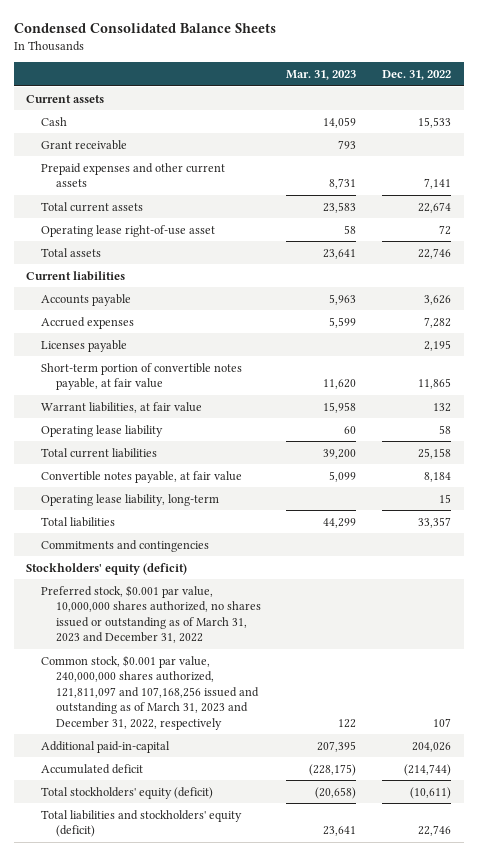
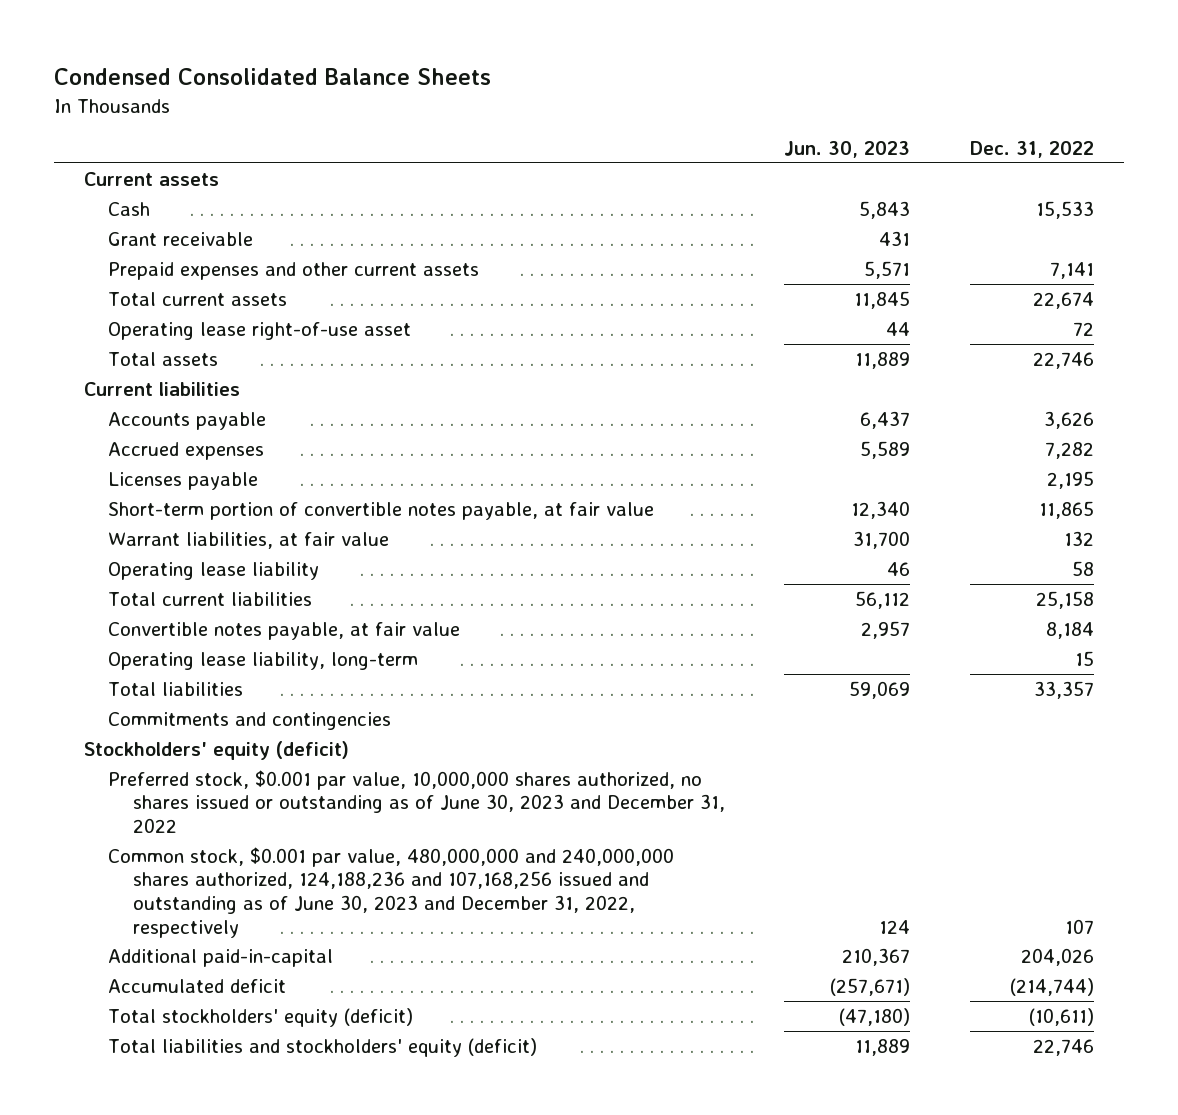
- | Mar. 31, 2023 | Dec. 31, 2022
+ | Jun. 30, 2023 | Dec. 31, 2022
- Preferred stock, $0.001 par value, 10,000,000 shares authorized, no shares issued or outstanding as of March 31, 2023 and December 31, 2022
- Common stock, $0.001 par value, 240,000,000 shares authorized, 121,811,097 and 107,168,256 issued and outstanding as of March 31, 2023 and December 31, 2022, respectively | 122 | 107
+ Preferred stock, $0.001 par value, 10,000,000 shares authorized, no shares issued or outstanding as of June 30, 2023 and December 31, 2022
+ Common stock, $0.001 par value, 480,000,000 and 240,000,000 shares authorized, 124,188,236 and 107,168,256 issued and outstanding as of June 30, 2023 and December 31, 2022, respectively | 124 | 107

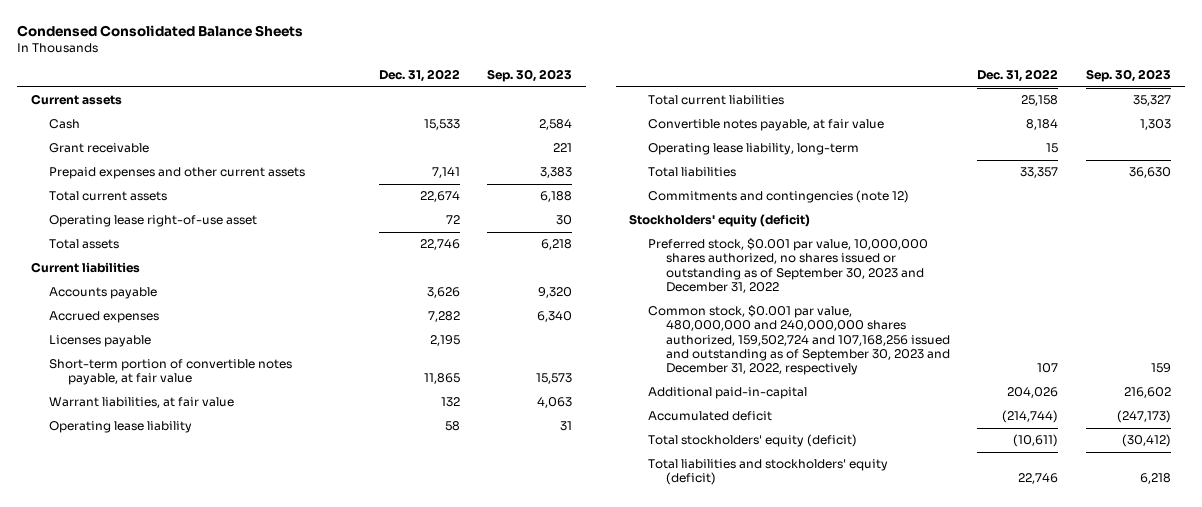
- | Jun. 30, 2023 | Dec. 31, 2022
+ | Dec. 31, 2022 | Sep. 30, 2023
- Commitments and contingencies
+ Commitments and contingencies (note 12)
- Preferred stock, $0.001 par value, 10,000,000 shares authorized, no shares issued or outstanding as of June 30, 2023 and December 31, 2022
- Common stock, $0.001 par value, 480,000,000 and 240,000,000 shares authorized, 124,188,236 and 107,168,256 issued and outstanding as of June 30, 2023 and December 31, 2022, respectively | 124 | 107
+ Preferred stock, $0.001 par value, 10,000,000 shares authorized, no shares issued or outstanding as of September 30, 2023 and December 31, 2022
+ Common stock, $0.001 par value, 480,000,000 and 240,000,000 shares authorized, 159,502,724 and 107,168,256 issued and outstanding as of September 30, 2023 and December 31, 2022, respectively | 107 | 159

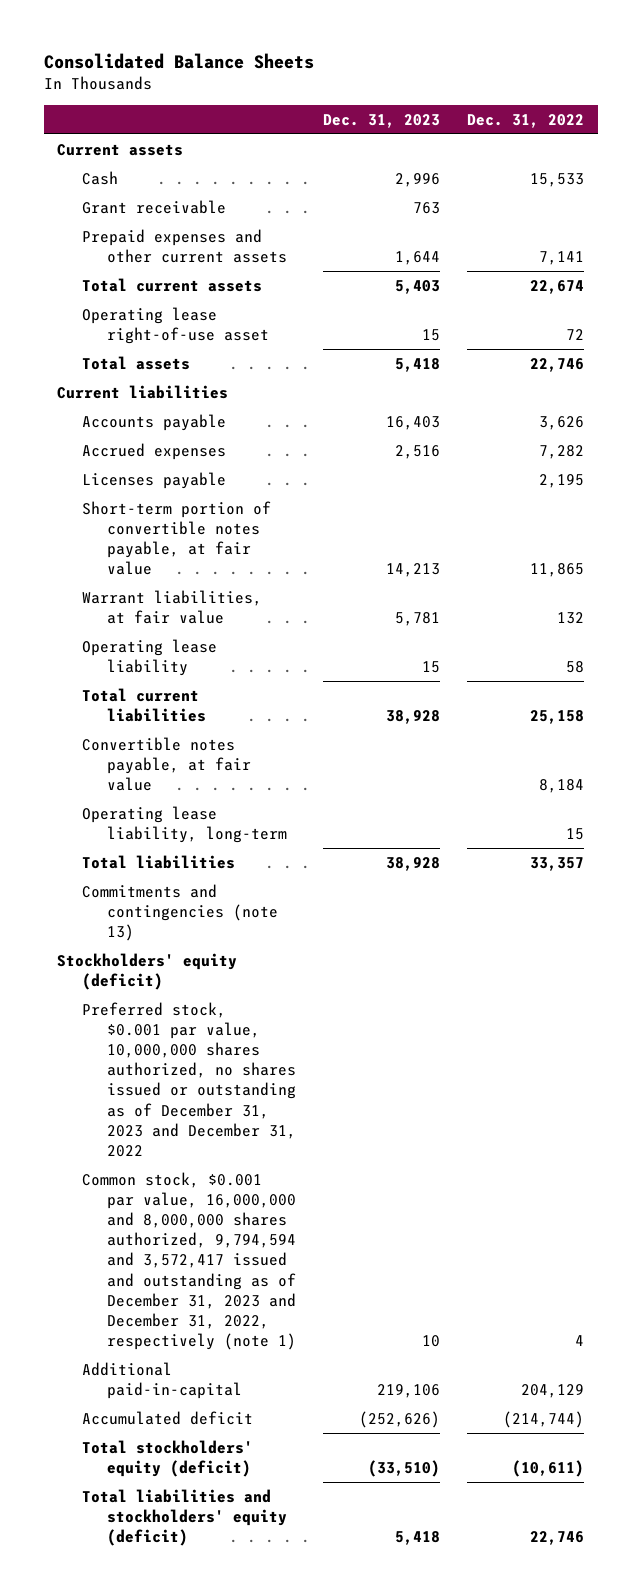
- Condensed Consolidated Balance Sheets
+ Consolidated Balance Sheets
- | Dec. 31, 2022 | Sep. 30, 2023
+ | Dec. 31, 2023 | Dec. 31, 2022
- Commitments and contingencies (note 12)
+ Commitments and contingencies (note 13)
- Preferred stock, $0.001 par value, 10,000,000 shares authorized, no shares issued or outstanding as of September 30, 2023 and December 31, 2022
- Common stock, $0.001 par value, 480,000,000 and 240,000,000 shares authorized, 159,502,724 and 107,168,256 issued and outstanding as of September 30, 2023 and December 31, 2022, respectively | 107 | 159
- Additional paid-in-capital | 204,026 | 216,602
+ Preferred stock, $0.001 par value, 10,000,000 shares authorized, no shares issued or outstanding as of December 31, 2023 and December 31, 2022
+ Common stock, $0.001 par value, 16,000,000 and 8,000,000 shares authorized, 9,794,594 and 3,572,417 issued and outstanding as of December 31, 2023 and December 31, 2022, respectively (note 1) | 10 | 4
+ Additional paid-in-capital | 219,106 | 204,129

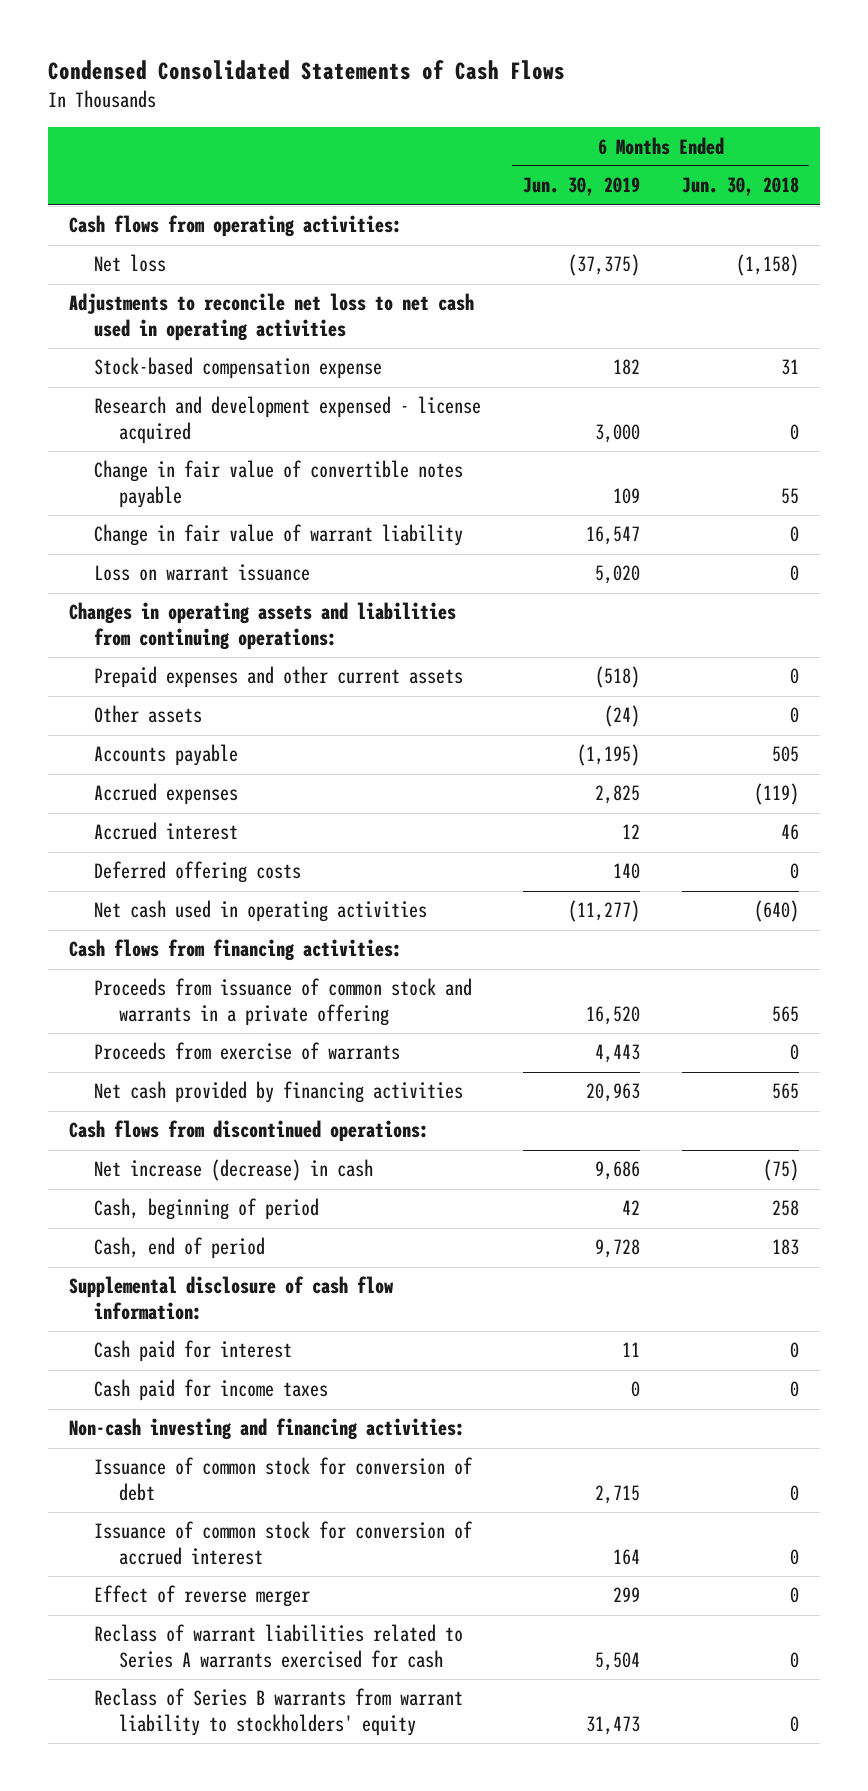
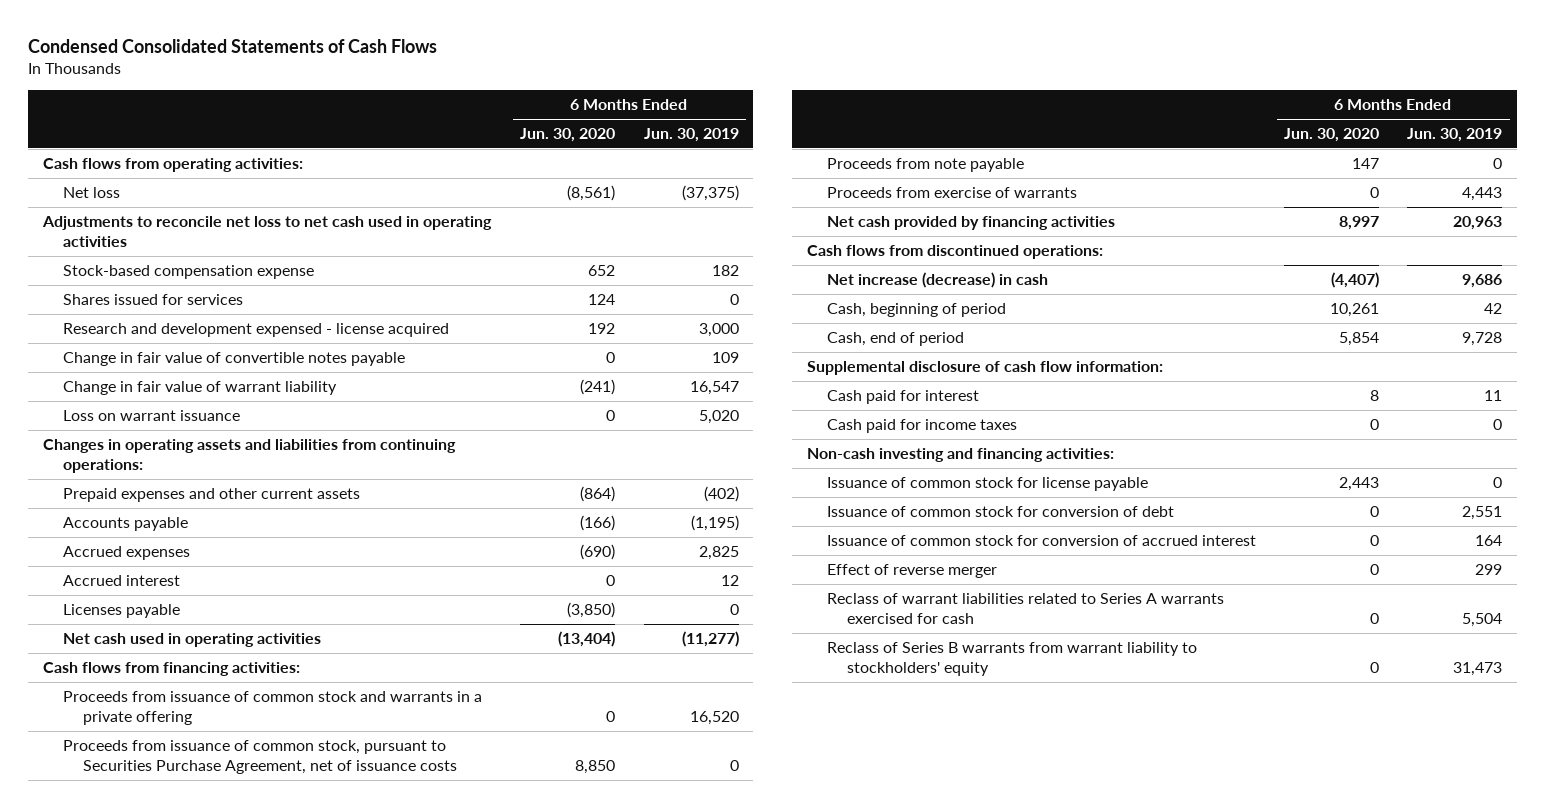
- | 6 Months Ended Jun. 30, 2019 | 6 Months Ended Jun. 30, 2018
+ | 6 Months Ended Jun. 30, 2020 | 6 Months Ended Jun. 30, 2019
+ Shares issued for services | 124 | 0
- Prepaid expenses and other current assets | (518) | 0
- Other assets | (24) | 0
+ Prepaid expenses and other current assets | (864) | (402)
- Deferred offering costs | 140 | 0
+ Licenses payable | (3,850) | 0
+ Proceeds from issuance of common stock, pursuant to Securities Purchase Agreement, net of issuance costs | 8,850 | 0
+ Proceeds from note payable | 147 | 0
- Issuance of common stock for conversion of debt | 2,715 | 0
+ Issuance of common stock for license payable | 2,443 | 0
+ Issuance of common stock for conversion of debt | 0 | 2,551

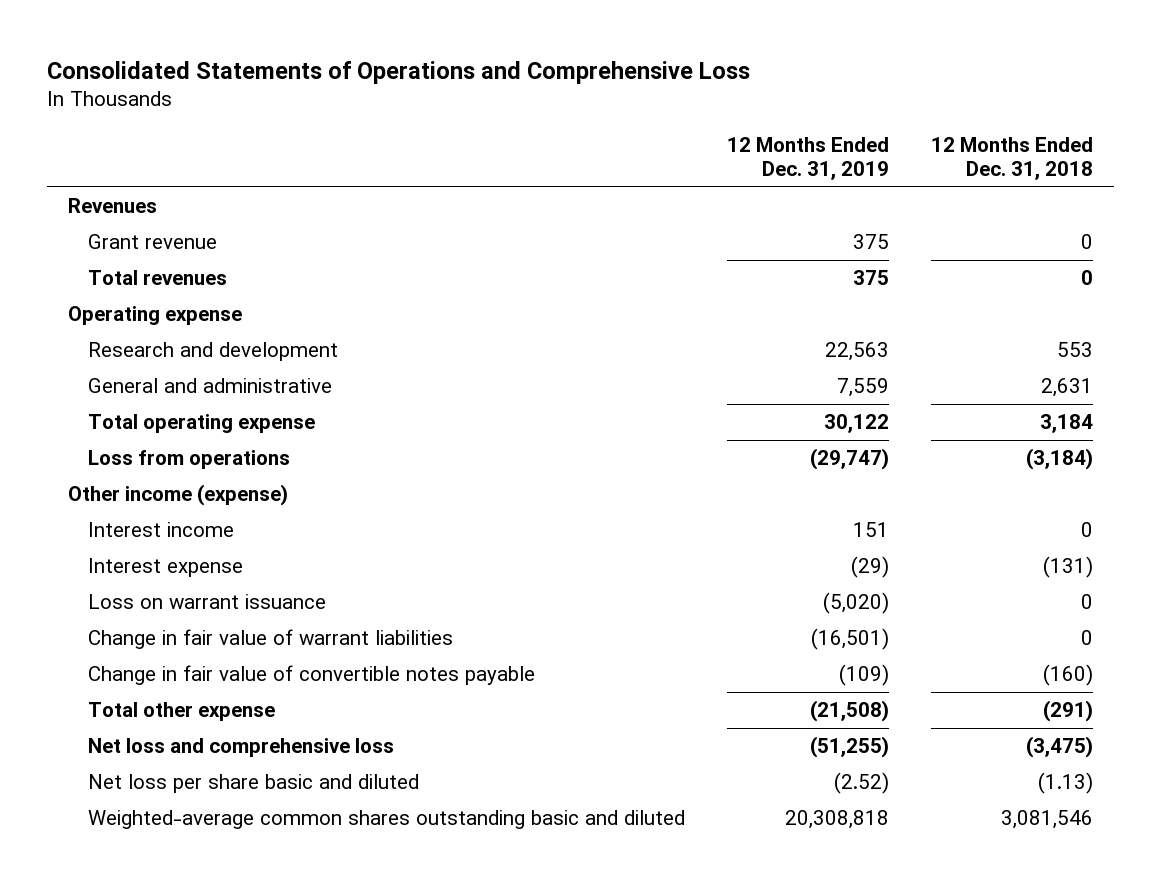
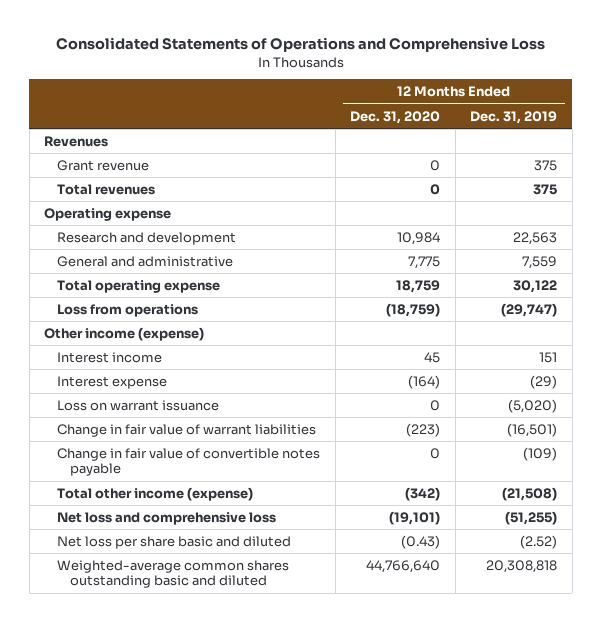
- | 12 Months Ended Dec. 31, 2019 | 12 Months Ended Dec. 31, 2018
+ | 12 Months Ended Dec. 31, 2020 | 12 Months Ended Dec. 31, 2019
- Total other expense | (21,508) | (291)
+ Total other income (expense) | (342) | (21,508)

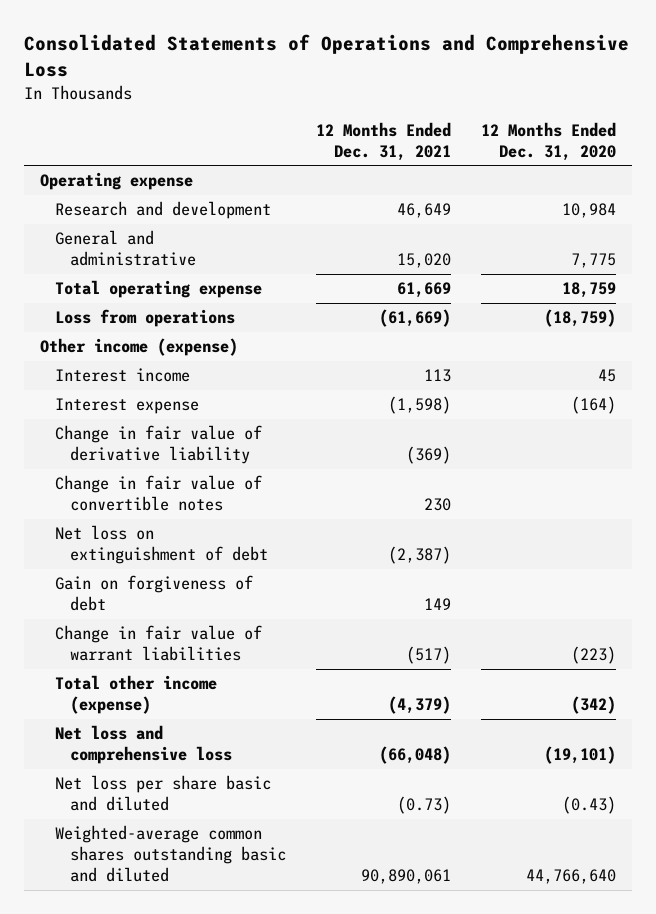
- | 12 Months Ended Dec. 31, 2020 | 12 Months Ended Dec. 31, 2019
+ | 12 Months Ended Dec. 31, 2021 | 12 Months Ended Dec. 31, 2020
- Revenues
- Grant revenue | 0 | 375
- Total revenues | 0 | 375
- Loss on warrant issuance | 0 | (5,020)
+ Change in fair value of derivative liability | (369) |
+ Change in fair value of convertible notes | 230 |
+ Net loss on extinguishment of debt | (2,387) |
+ Gain on forgiveness of debt | 149 |
- Change in fair value of convertible notes payable | 0 | (109)

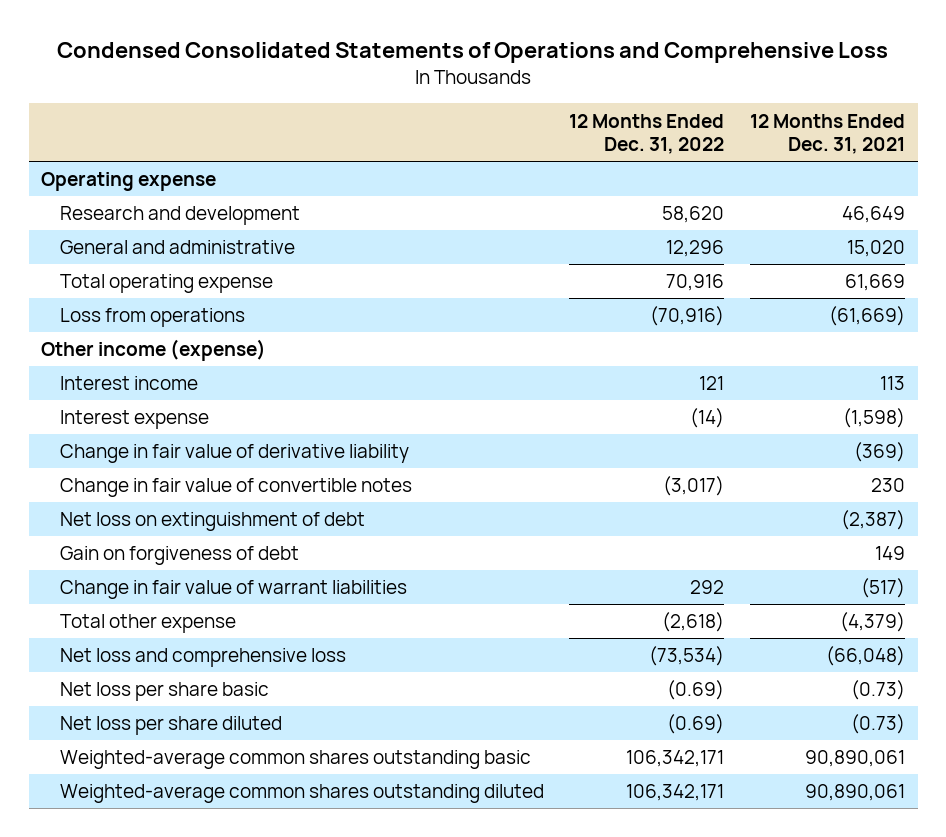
- Consolidated Statements of Operations and Comprehensive Loss
+ Condensed Consolidated Statements of Operations and Comprehensive Loss
- | 12 Months Ended Dec. 31, 2021 | 12 Months Ended Dec. 31, 2020
+ | 12 Months Ended Dec. 31, 2022 | 12 Months Ended Dec. 31, 2021
- Total other income (expense) | (4,379) | (342)
+ Total other expense | (2,618) | (4,379)
- Net loss per share basic and diluted | (0.73) | (0.43)
- Weighted-average common shares outstanding basic and diluted | 90,890,061 | 44,766,640
+ Net loss per share basic | (0.69) | (0.73)
+ Net loss per share diluted | (0.69) | (0.73)
+ Weighted-average common shares outstanding basic | 106,342,171 | 90,890,061
+ Weighted-average common shares outstanding diluted | 106,342,171 | 90,890,061

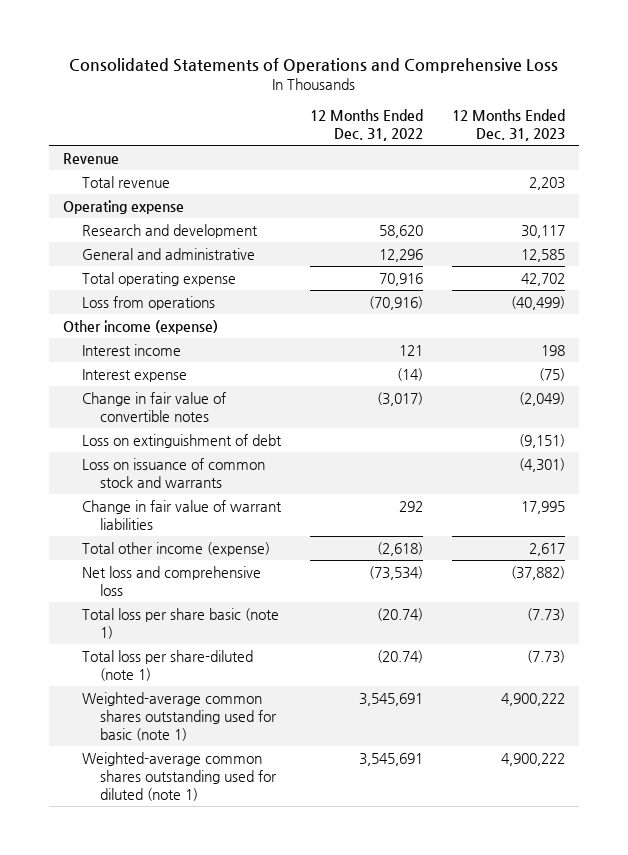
- Condensed Consolidated Statements of Operations and Comprehensive Loss
+ Consolidated Statements of Operations and Comprehensive Loss
- | 12 Months Ended Dec. 31, 2022 | 12 Months Ended Dec. 31, 2021
+ | 12 Months Ended Dec. 31, 2022 | 12 Months Ended Dec. 31, 2023
+ Revenue
+ Total revenue | | 2,203
- Change in fair value of derivative liability | | (369)
- Net loss on extinguishment of debt | | (2,387)
- Gain on forgiveness of debt | | 149
+ Loss on extinguishment of debt | | (9,151)
+ Loss on issuance of common stock and warrants | | (4,301)
- Total other expense | (2,618) | (4,379)
+ Total other income (expense) | (2,618) | 2,617
- Net loss per share basic | (0.69) | (0.73)
- Net loss per share diluted | (0.69) | (0.73)
- Weighted-average common shares outstanding basic | 106,342,171 | 90,890,061
- Weighted-average common shares outstanding diluted | 106,342,171 | 90,890,061
+ Total loss per share basic (note 1) | (20.74) | (7.73)
+ Total loss per share-diluted (note 1) | (20.74) | (7.73)
+ Weighted-average common shares outstanding used for basic (note 1) | 3,545,691 | 4,900,222
+ Weighted-average common shares outstanding used for diluted (note 1) | 3,545,691 | 4,900,222

